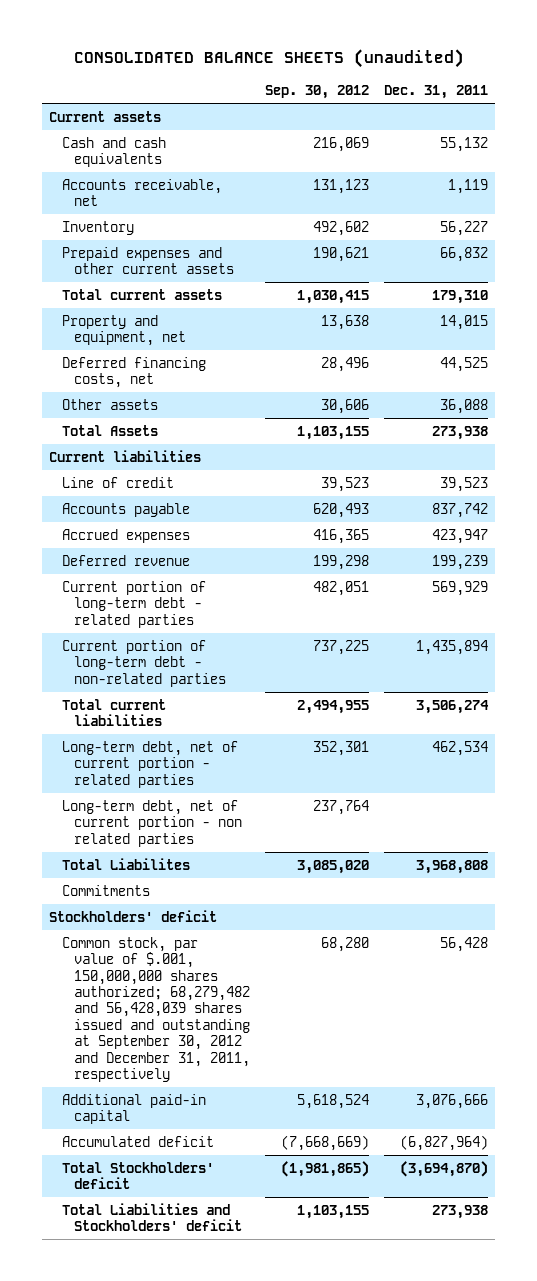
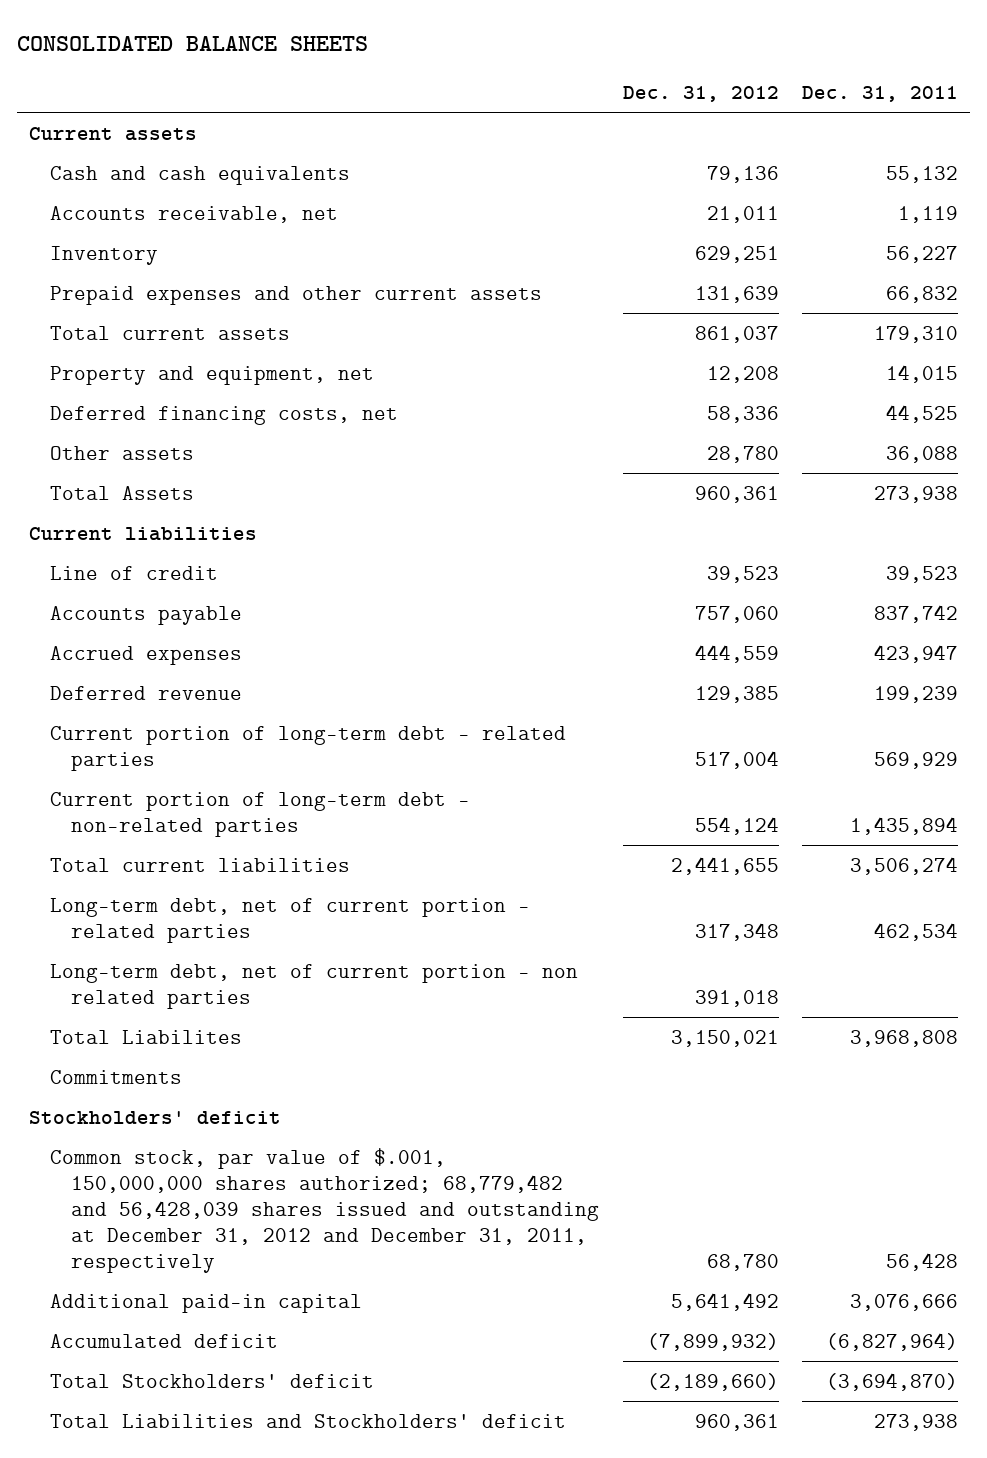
- CONSOLIDATED BALANCE SHEETS (unaudited)
+ CONSOLIDATED BALANCE SHEETS
- | Sep. 30, 2012 | Dec. 31, 2011
+ | Dec. 31, 2012 | Dec. 31, 2011
- Common stock, par value of $.001, 150,000,000 shares authorized; 68,279,482 and 56,428,039 shares issued and outstanding at September 30, 2012 and December 31, 2011, respectively | 68,280 | 56,428
+ Common stock, par value of $.001, 150,000,000 shares authorized; 68,779,482 and 56,428,039 shares issued and outstanding at December 31, 2012 and December 31, 2011, respectively | 68,780 | 56,428

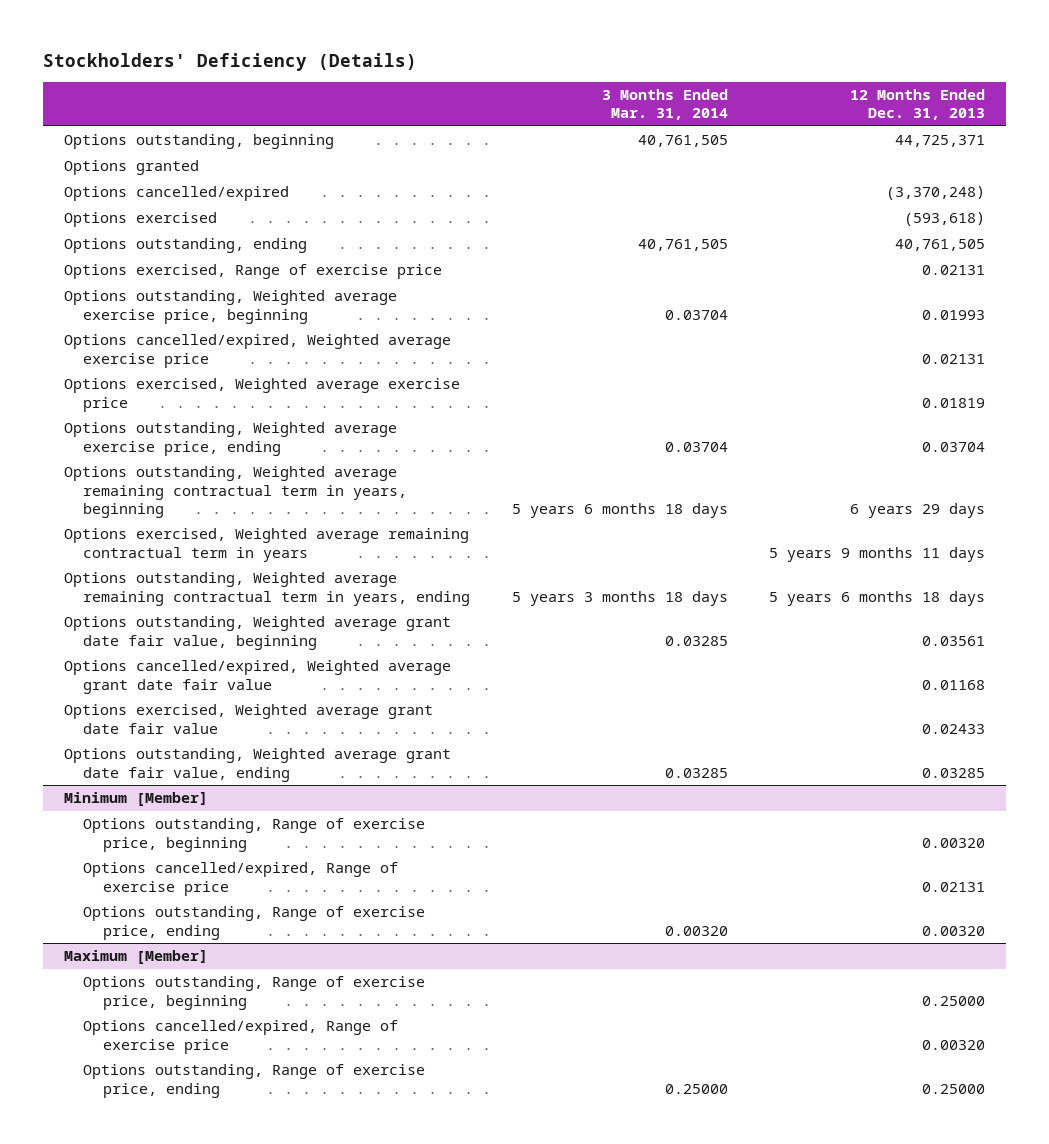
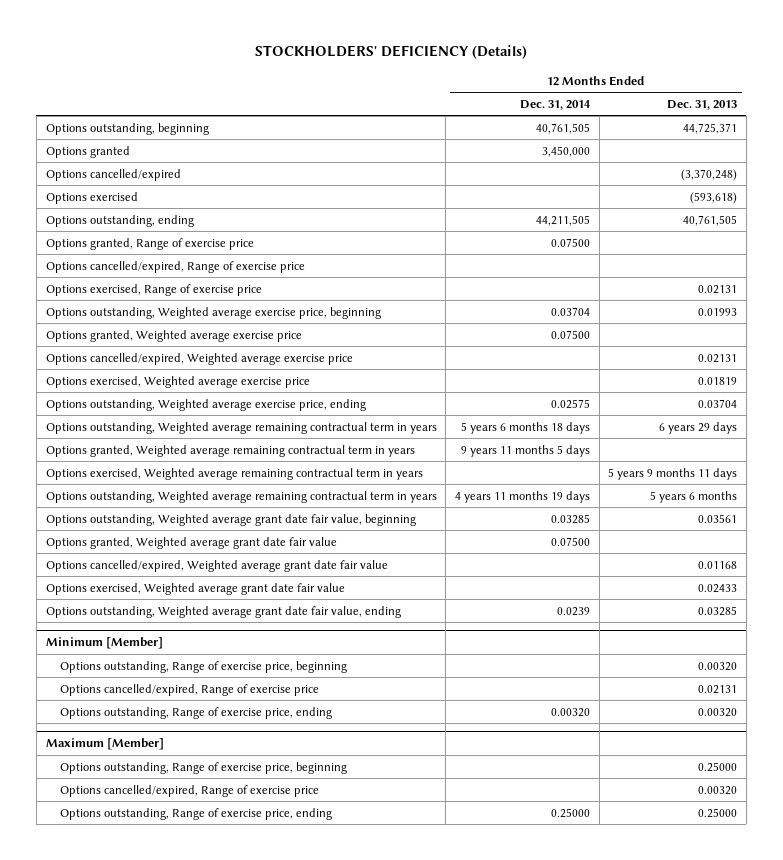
- Stockholders' Deficiency (Details)
+ STOCKHOLDERS' DEFICIENCY (Details)
- | 3 Months Ended Mar. 31, 2014 | 12 Months Ended Dec. 31, 2013
+ | 12 Months Ended Dec. 31, 2014 | 12 Months Ended Dec. 31, 2013
+ Options granted, Range of exercise price | 0.07500 |
+ Options cancelled/expired, Range of exercise price
+ Options granted, Weighted average exercise price | 0.07500 |
- Options outstanding, Weighted average remaining contractual term in years, beginning | 5 years 6 months 18 days | 6 years 29 days
+ Options outstanding, Weighted average remaining contractual term in years | 5 years 6 months 18 days | 6 years 29 days
+ Options granted, Weighted average remaining contractual term in years | 9 years 11 months 5 days |
- Options outstanding, Weighted average remaining contractual term in years, ending | 5 years 3 months 18 days | 5 years 6 months 18 days
+ Options outstanding, Weighted average remaining contractual term in years | 4 years 11 months 19 days | 5 years 6 months
+ Options granted, Weighted average grant date fair value | 0.07500 |

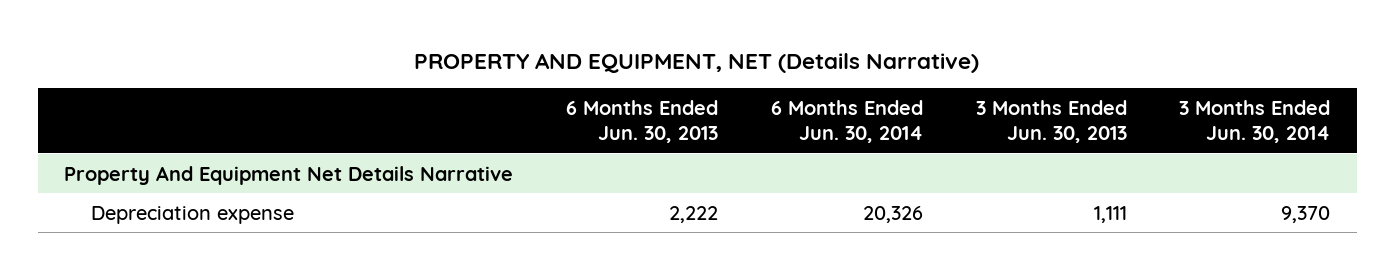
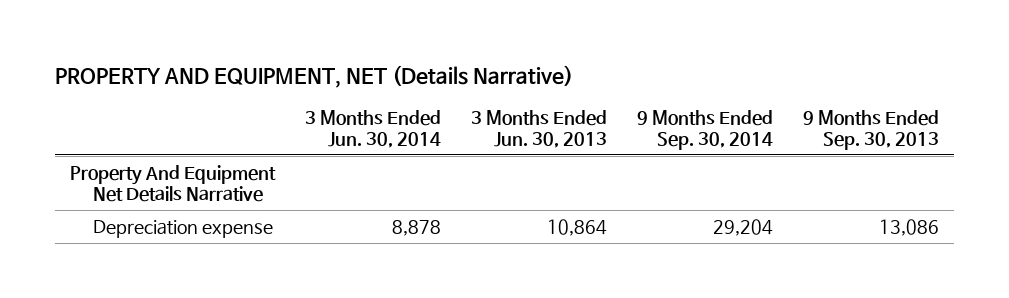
- | 6 Months Ended Jun. 30, 2013 | 6 Months Ended Jun. 30, 2014 | 3 Months Ended Jun. 30, 2013 | 3 Months Ended Jun. 30, 2014
+ | 3 Months Ended Jun. 30, 2014 | 3 Months Ended Jun. 30, 2013 | 9 Months Ended Sep. 30, 2014 | 9 Months Ended Sep. 30, 2013
- Depreciation expense | 2,222 | 20,326 | 1,111 | 9,370
+ Depreciation expense | 8,878 | 10,864 | 29,204 | 13,086

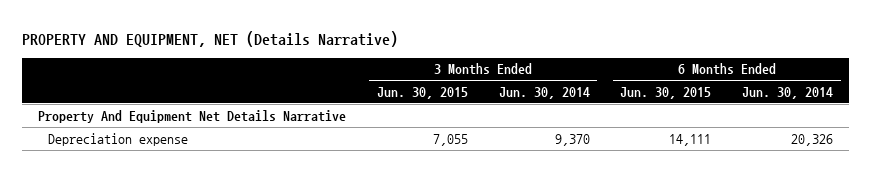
- | 3 Months Ended Jun. 30, 2014 | 3 Months Ended Jun. 30, 2013 | 9 Months Ended Sep. 30, 2014 | 9 Months Ended Sep. 30, 2013
+ | 3 Months Ended Jun. 30, 2015 | 3 Months Ended Jun. 30, 2014 | 6 Months Ended Jun. 30, 2015 | 6 Months Ended Jun. 30, 2014
- Depreciation expense | 8,878 | 10,864 | 29,204 | 13,086
+ Depreciation expense | 7,055 | 9,370 | 14,111 | 20,326

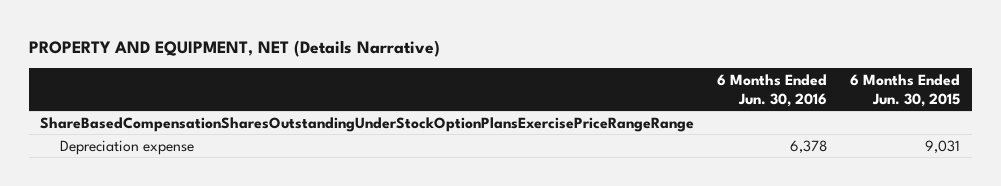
- | 3 Months Ended Jun. 30, 2015 | 3 Months Ended Jun. 30, 2014 | 6 Months Ended Jun. 30, 2015 | 6 Months Ended Jun. 30, 2014
+ | 6 Months Ended Jun. 30, 2016 | 6 Months Ended Jun. 30, 2015
- Property And Equipment Net Details Narrative
- Depreciation expense | 7,055 | 9,370 | 14,111 | 20,326
+ ShareBasedCompensationSharesOutstandingUnderStockOptionPlansExercisePriceRangeRange
+ Depreciation expense | 6,378 | 9,031

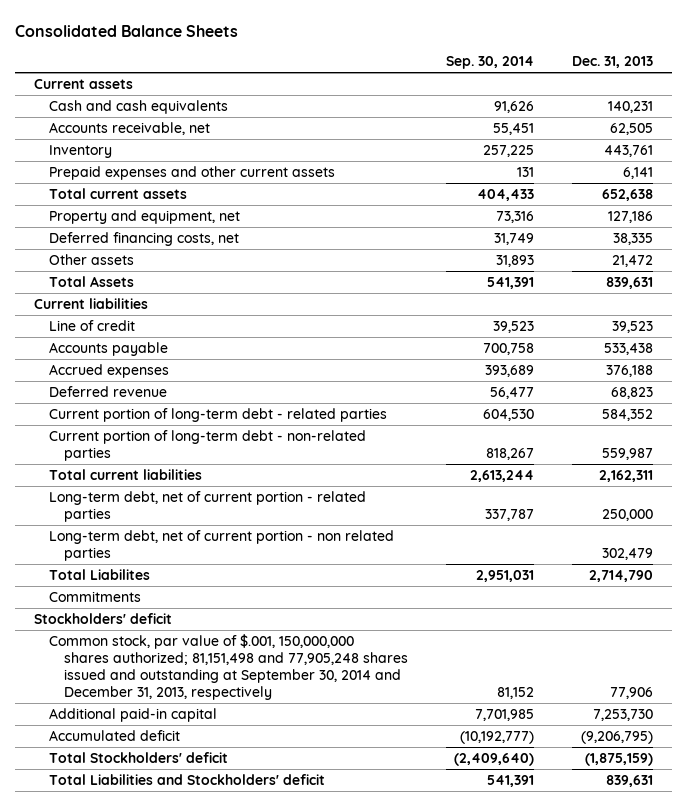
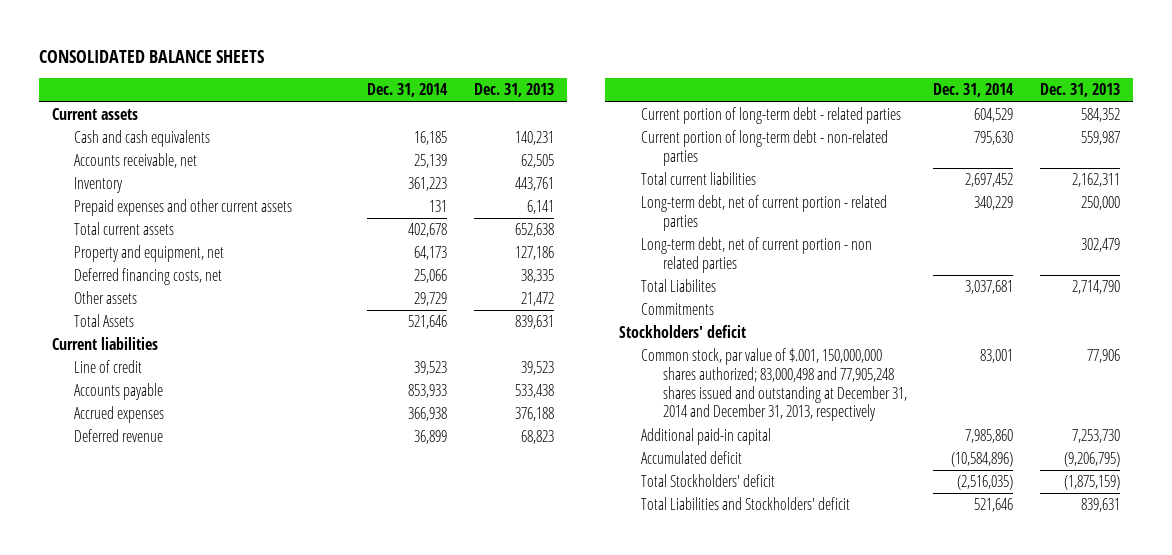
- Consolidated Balance Sheets
+ CONSOLIDATED BALANCE SHEETS
- | Sep. 30, 2014 | Dec. 31, 2013
+ | Dec. 31, 2014 | Dec. 31, 2013
- Common stock, par value of $.001, 150,000,000 shares authorized; 81,151,498 and 77,905,248 shares issued and outstanding at September 30, 2014 and December 31, 2013, respectively | 81,152 | 77,906
+ Common stock, par value of $.001, 150,000,000 shares authorized; 83,000,498 and 77,905,248 shares issued and outstanding at December 31, 2014 and December 31, 2013, respectively | 83,001 | 77,906

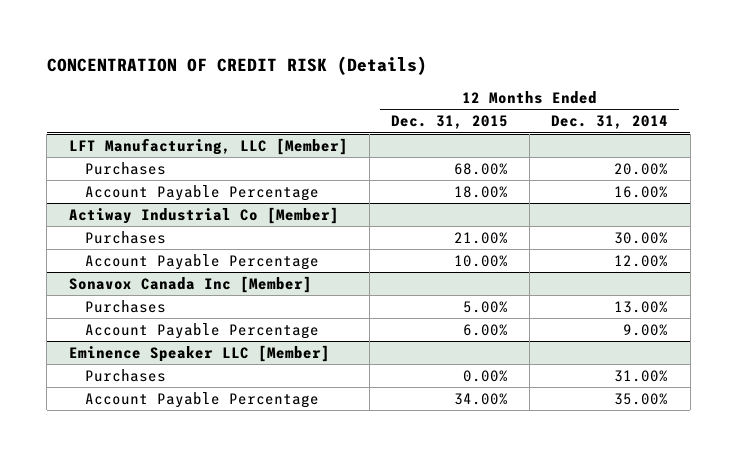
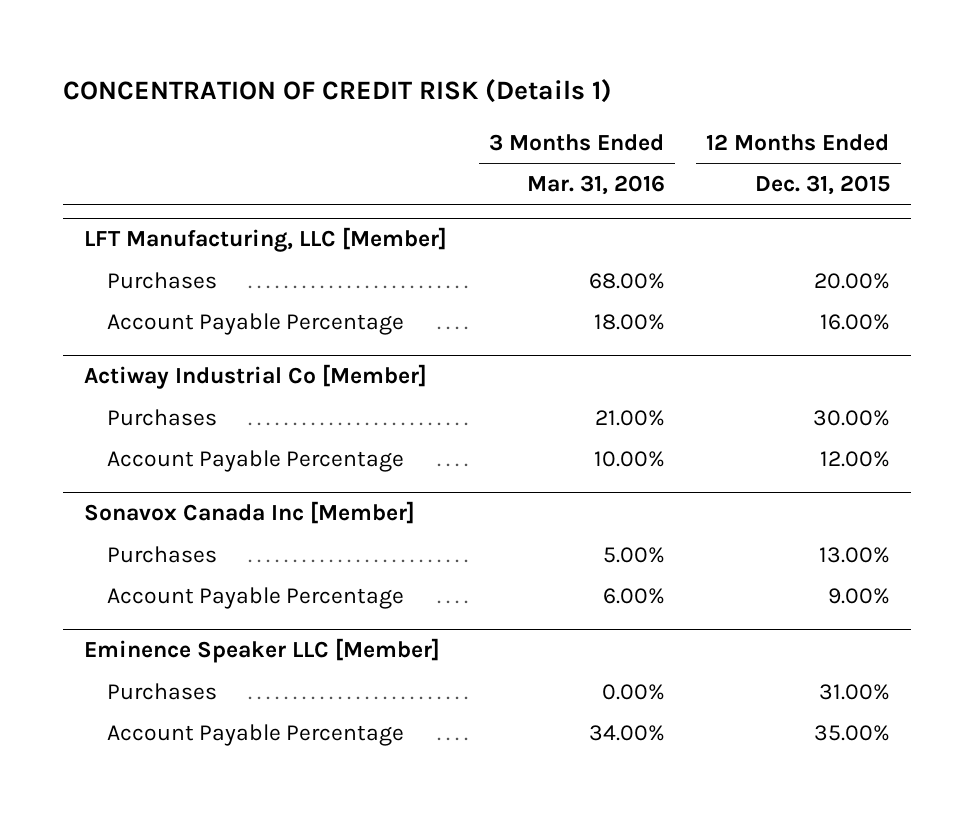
- CONCENTRATION OF CREDIT RISK (Details)
+ CONCENTRATION OF CREDIT RISK (Details 1)
- | 12 Months Ended Dec. 31, 2015 | 12 Months Ended Dec. 31, 2014
+ | 3 Months Ended Mar. 31, 2016 | 12 Months Ended Dec. 31, 2015
@ LFT Manufacturing, LLC [Member]
- Purchases | 68.00% | 20.00%
- Account Payable Percentage | 18.00% | 16.00%
+ Purchases | 68.00% | 20.00%
+ Account Payable Percentage | 18.00% | 16.00%
@ Actiway Industrial Co [Member]
- Purchases | 21.00% | 30.00%
- Account Payable Percentage | 10.00% | 12.00%
+ Purchases | 21.00% | 30.00%
+ Account Payable Percentage | 10.00% | 12.00%
@ Sonavox Canada Inc [Member]
- Purchases | 5.00% | 13.00%
- Account Payable Percentage | 6.00% | 9.00%
+ Purchases | 5.00% | 13.00%
+ Account Payable Percentage | 6.00% | 9.00%
@ Eminence Speaker LLC [Member]
- Purchases | 0.00% | 31.00%
- Account Payable Percentage | 34.00% | 35.00%
+ Purchases | 0.00% | 31.00%
+ Account Payable Percentage | 34.00% | 35.00%

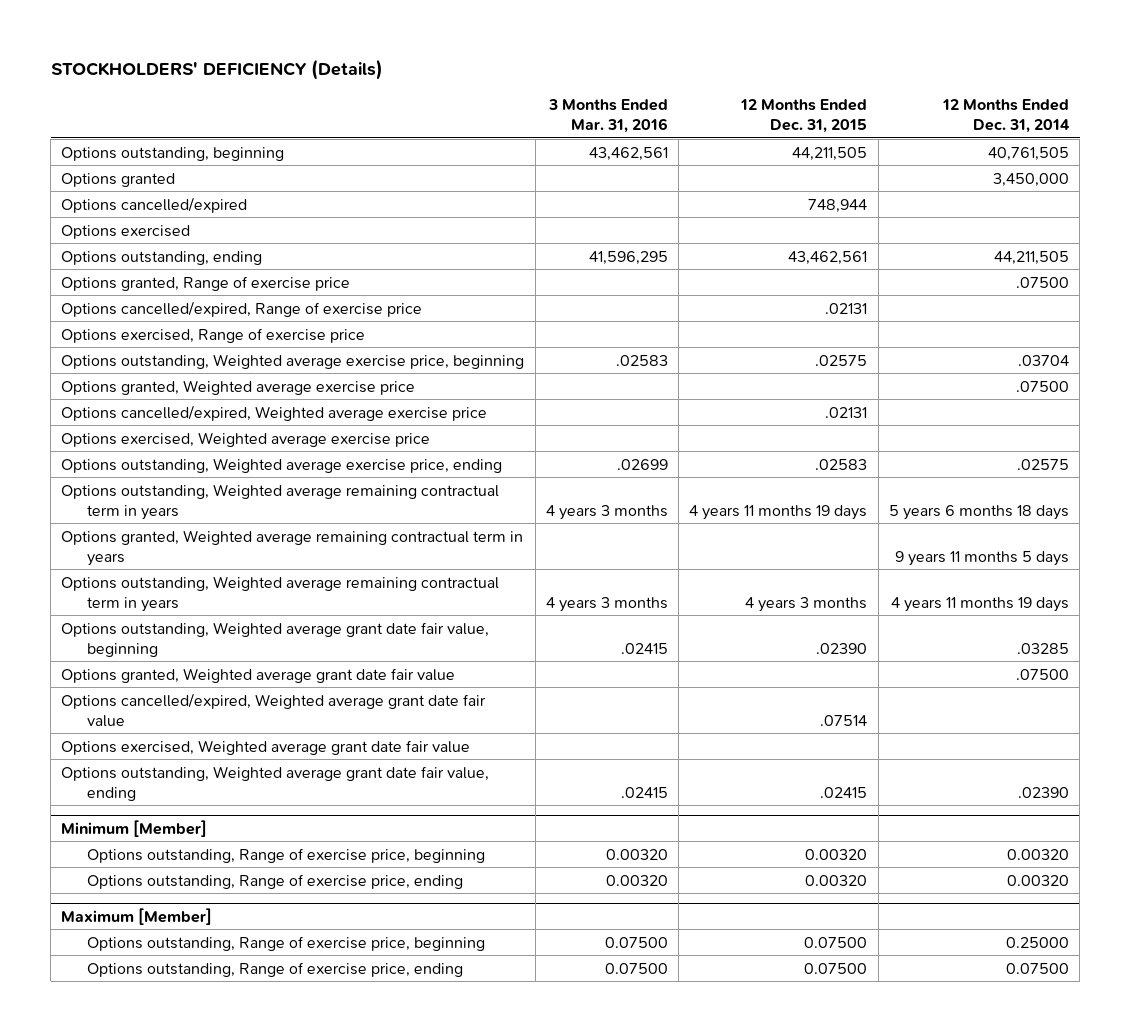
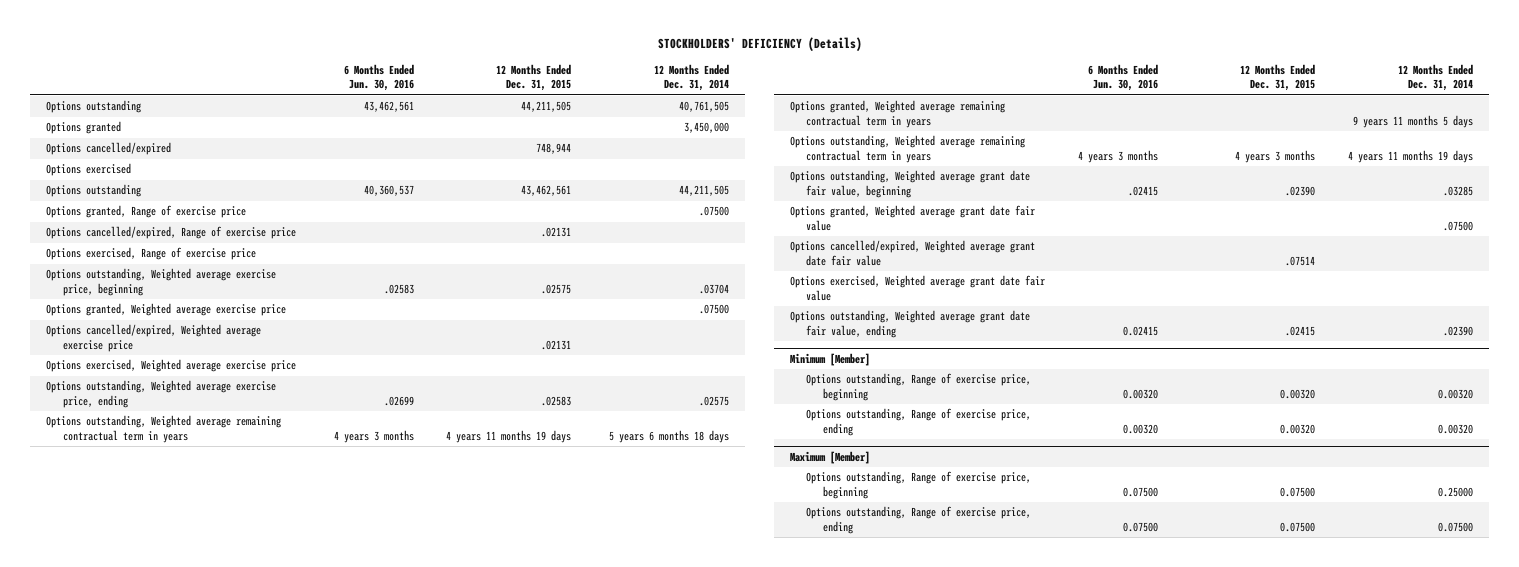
- | 3 Months Ended Mar. 31, 2016 | 12 Months Ended Dec. 31, 2015 | 12 Months Ended Dec. 31, 2014
+ | 6 Months Ended Jun. 30, 2016 | 12 Months Ended Dec. 31, 2015 | 12 Months Ended Dec. 31, 2014
- Options outstanding, beginning | 43,462,561 | 44,211,505 | 40,761,505
+ Options outstanding | 43,462,561 | 44,211,505 | 40,761,505
- Options outstanding, ending | 41,596,295 | 43,462,561 | 44,211,505
+ Options outstanding | 40,360,537 | 43,462,561 | 44,211,505

